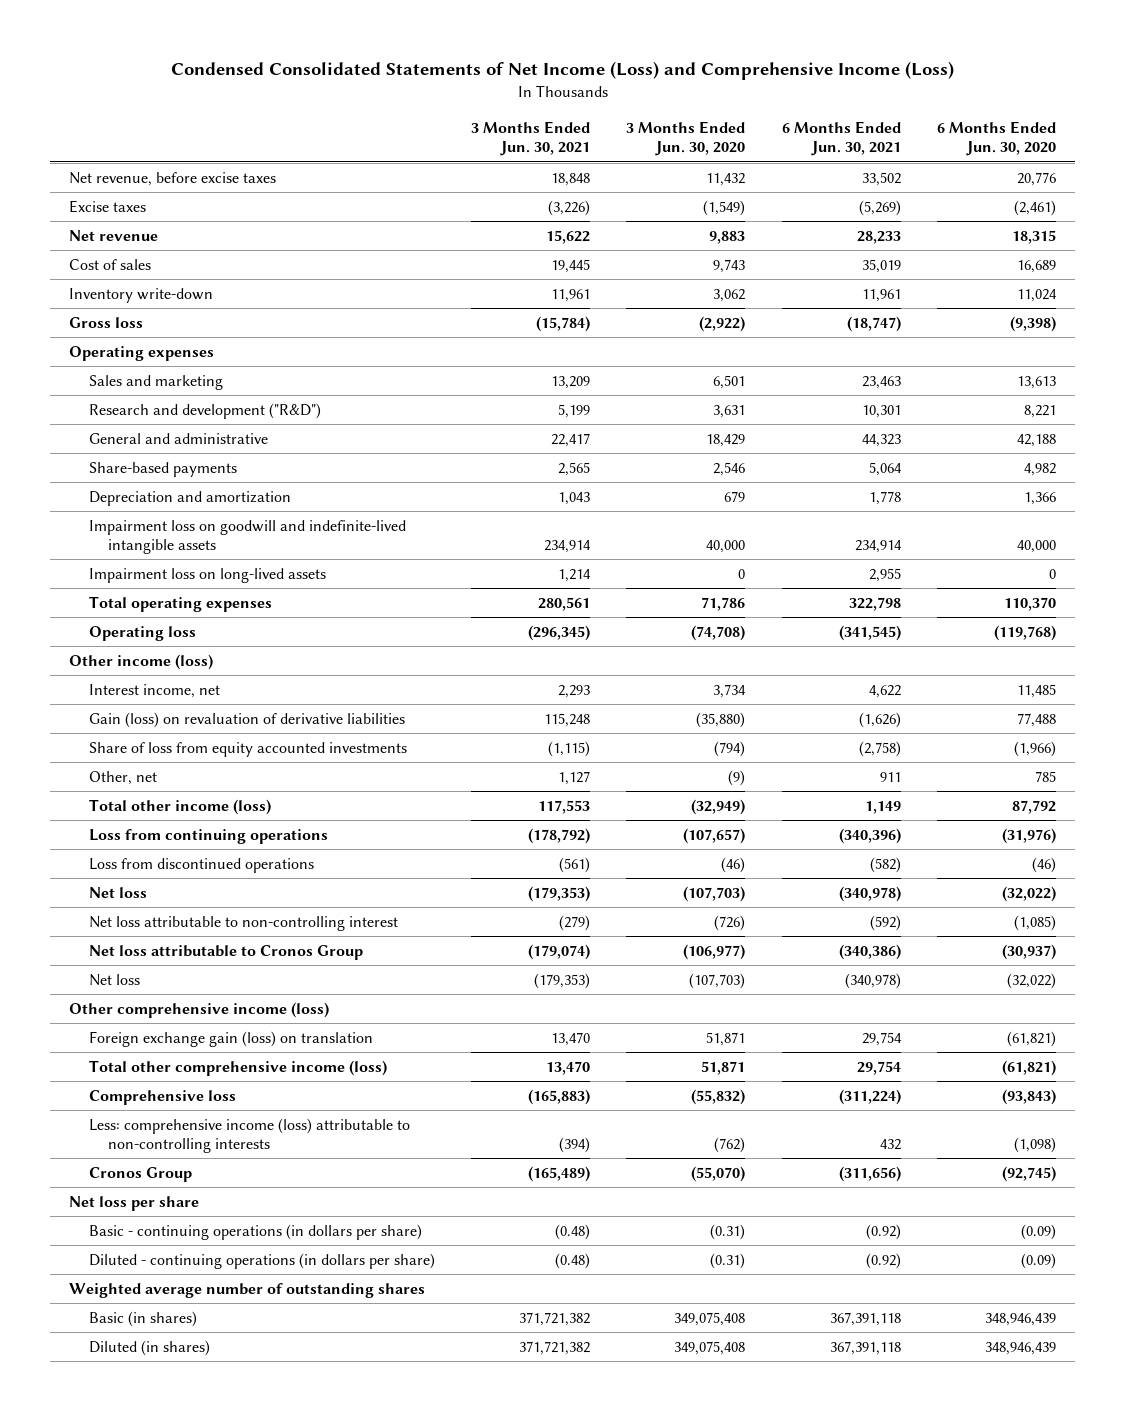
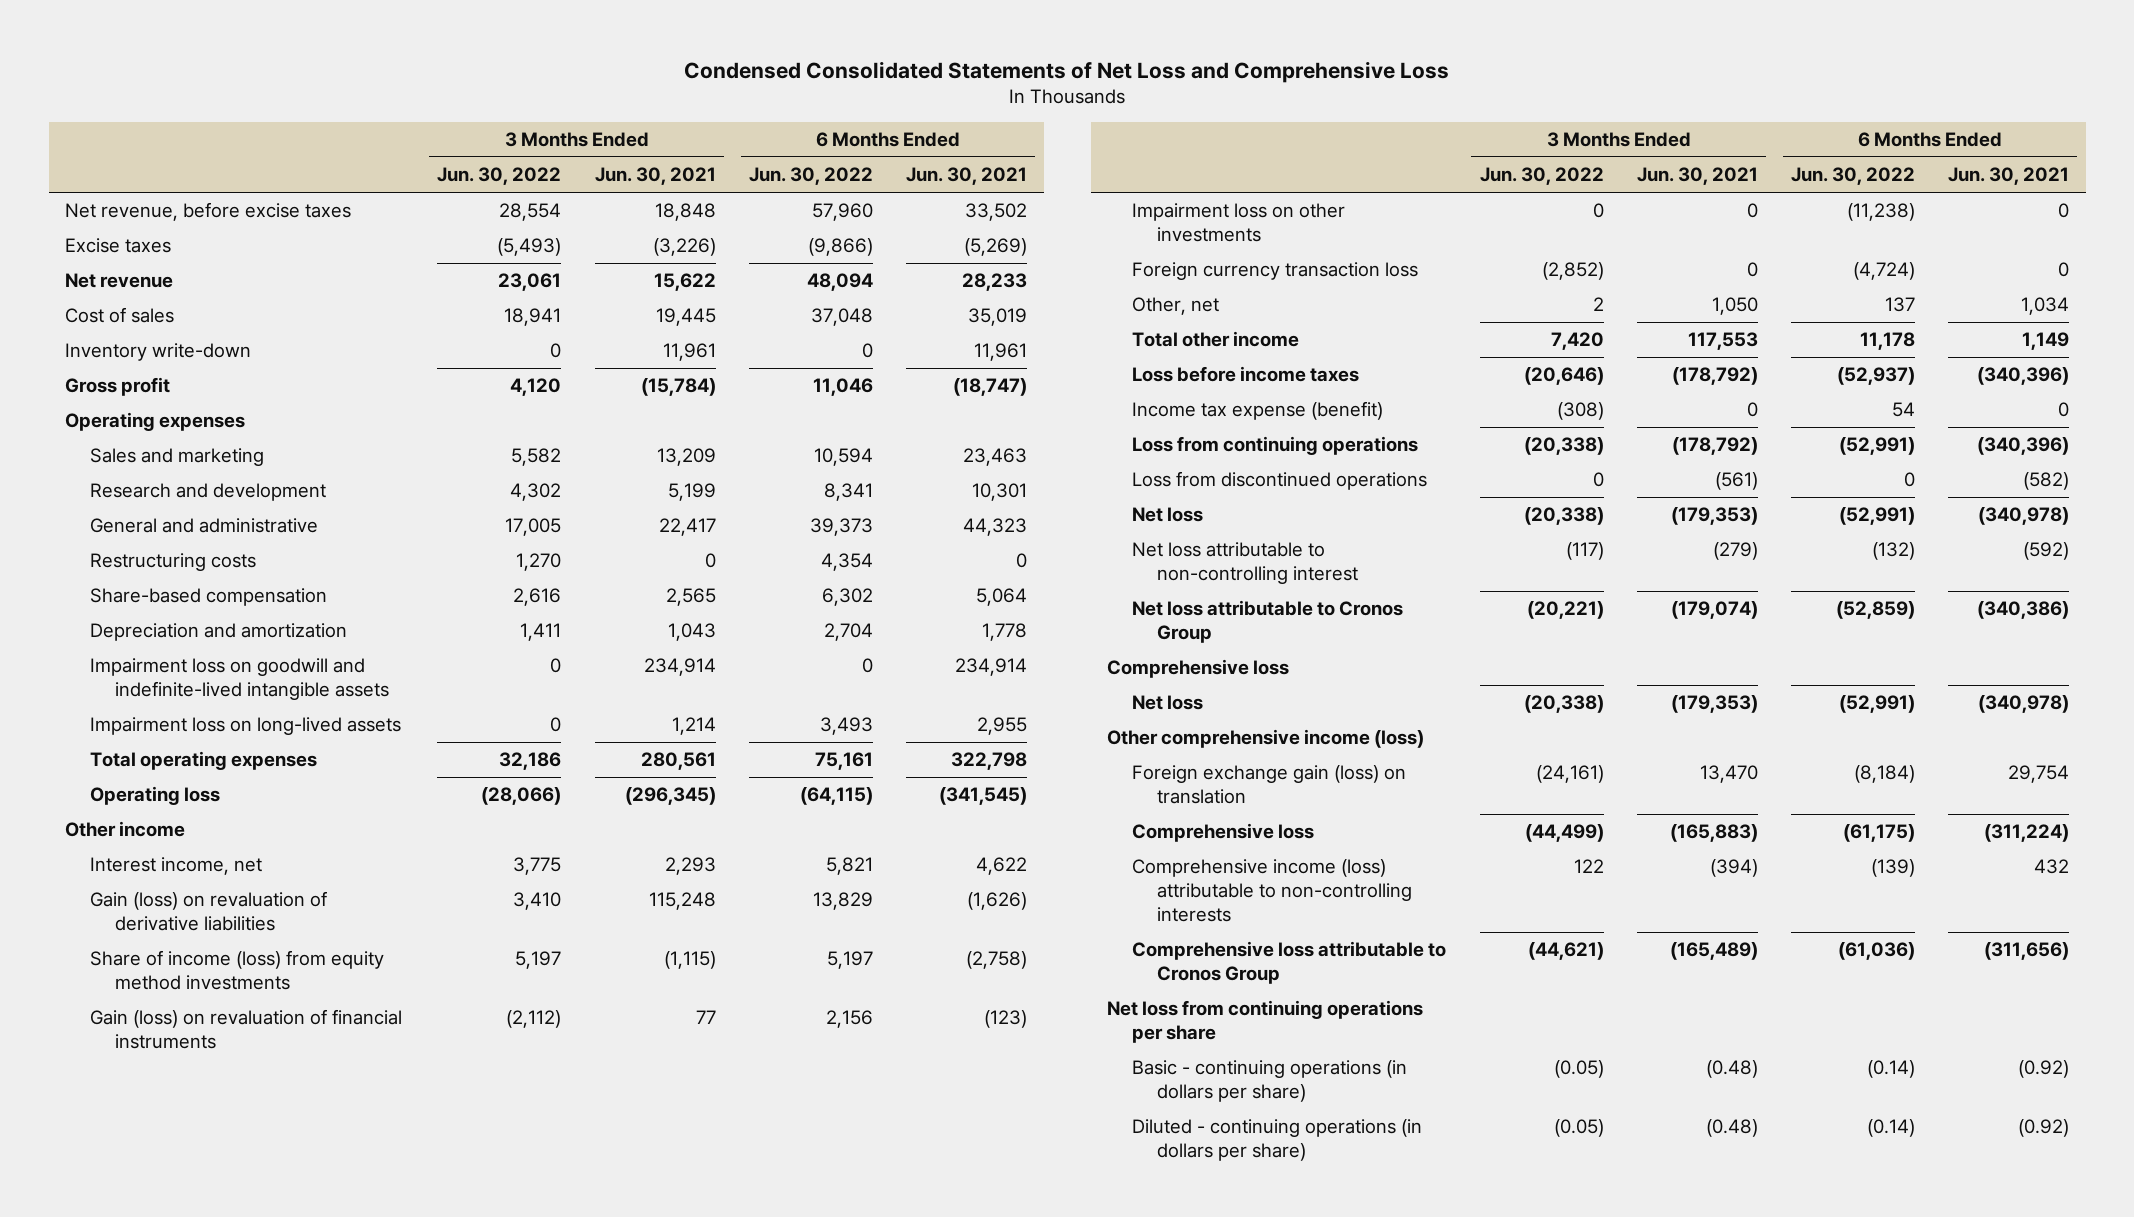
- Condensed Consolidated Statements of Net Income (Loss) and Comprehensive Income (Loss)
+ Condensed Consolidated Statements of Net Loss and Comprehensive Loss
- | 3 Months Ended Jun. 30, 2021 | 3 Months Ended Jun. 30, 2020 | 6 Months Ended Jun. 30, 2021 | 6 Months Ended Jun. 30, 2020
+ | 3 Months Ended Jun. 30, 2022 | 3 Months Ended Jun. 30, 2021 | 6 Months Ended Jun. 30, 2022 | 6 Months Ended Jun. 30, 2021
- Gross loss | (15,784) | (2,922) | (18,747) | (9,398)
+ Gross profit | 4,120 | (15,784) | 11,046 | (18,747)
- Research and development ("R&D") | 5,199 | 3,631 | 10,301 | 8,221
+ Research and development | 4,302 | 5,199 | 8,341 | 10,301
- Share-based payments | 2,565 | 2,546 | 5,064 | 4,982
+ Restructuring costs | 1,270 | 0 | 4,354 | 0
+ Share-based compensation | 2,616 | 2,565 | 6,302 | 5,064
- Other income (loss)
+ Other income
- Share of loss from equity accounted investments | (1,115) | (794) | (2,758) | (1,966)
- Other, net | 1,127 | (9) | 911 | 785
- Total other income (loss) | 117,553 | (32,949) | 1,149 | 87,792
+ Share of income (loss) from equity method investments | 5,197 | (1,115) | 5,197 | (2,758)
+ Gain (loss) on revaluation of financial instruments | (2,112) | 77 | 2,156 | (123)
+ Impairment loss on other investments | 0 | 0 | (11,238) | 0
+ Foreign currency transaction loss | (2,852) | 0 | (4,724) | 0
+ Other, net | 2 | 1,050 | 137 | 1,034
+ Total other income | 7,420 | 117,553 | 11,178 | 1,149
+ Loss before income taxes | (20,646) | (178,792) | (52,937) | (340,396)
+ Income tax expense (benefit) | (308) | 0 | 54 | 0
+ Comprehensive loss
- Total other comprehensive income (loss) | 13,470 | 51,871 | 29,754 | (61,821)
- Less: comprehensive income (loss) attributable to non-controlling interests | (394) | (762) | 432 | (1,098)
- Cronos Group | (165,489) | (55,070) | (311,656) | (92,745)
- Net loss per share
+ Comprehensive income (loss) attributable to non-controlling interests | 122 | (394) | (139) | 432
+ Comprehensive loss attributable to Cronos Group | (44,621) | (165,489) | (61,036) | (311,656)
+ Net loss from continuing operations per share
- Weighted average number of outstanding shares
- Basic (in shares) | 371,721,382 | 349,075,408 | 367,391,118 | 348,946,439
- Diluted (in shares) | 371,721,382 | 349,075,408 | 367,391,118 | 348,946,439

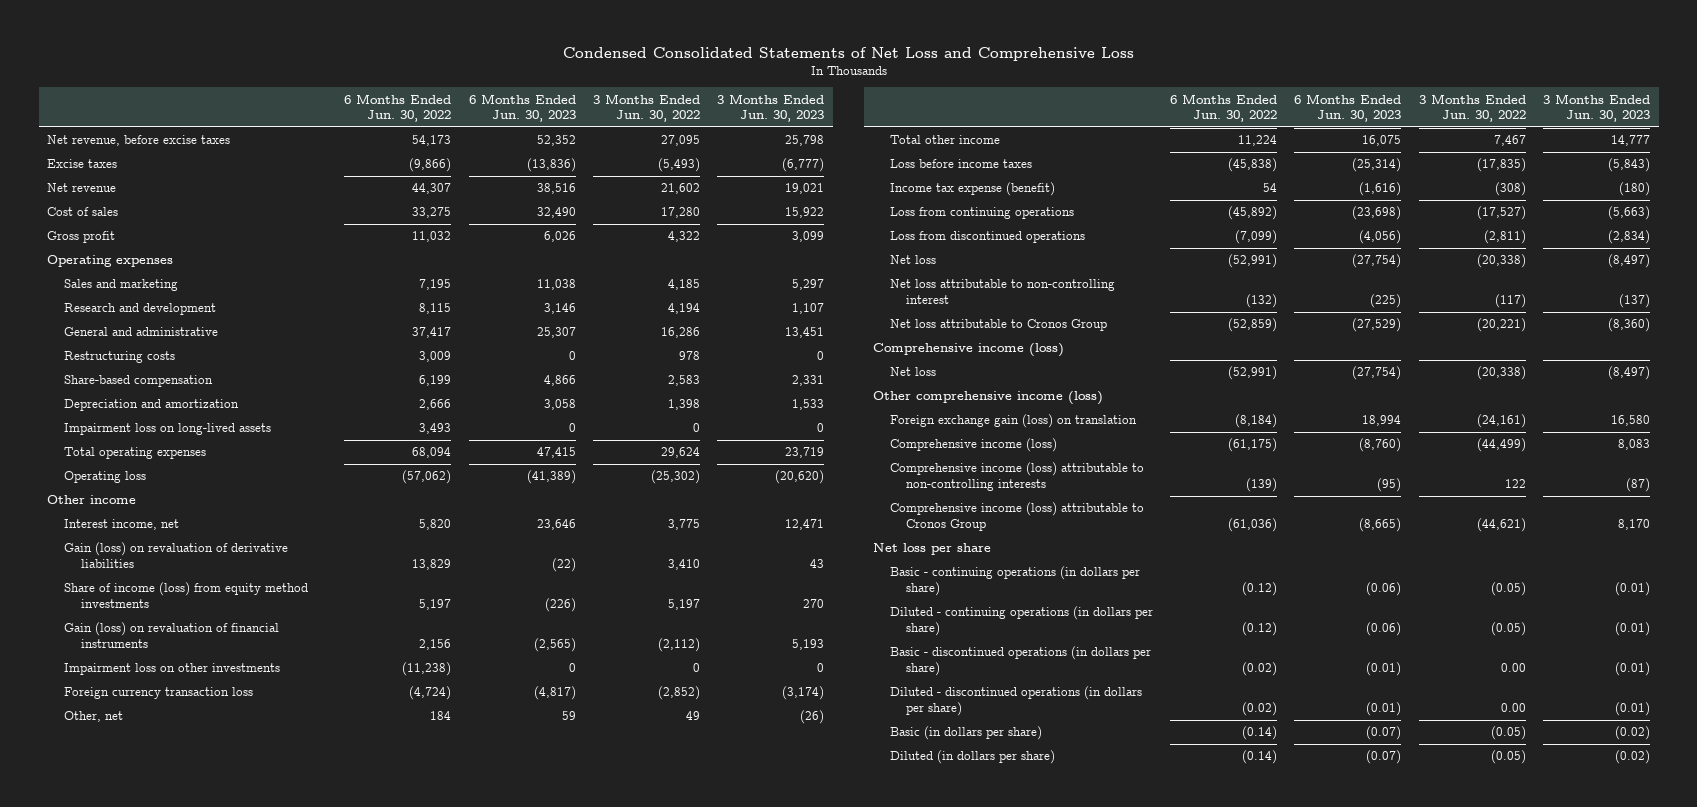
- | 3 Months Ended Jun. 30, 2022 | 3 Months Ended Jun. 30, 2021 | 6 Months Ended Jun. 30, 2022 | 6 Months Ended Jun. 30, 2021
+ | 6 Months Ended Jun. 30, 2022 | 6 Months Ended Jun. 30, 2023 | 3 Months Ended Jun. 30, 2022 | 3 Months Ended Jun. 30, 2023
- Net revenue, before excise taxes | 28,554 | 18,848 | 57,960 | 33,502
+ Net revenue, before excise taxes | 54,173 | 52,352 | 27,095 | 25,798
- Net revenue | 23,061 | 15,622 | 48,094 | 28,233
- Cost of sales | 18,941 | 19,445 | 37,048 | 35,019
- Inventory write-down | 0 | 11,961 | 0 | 11,961
- Gross profit | 4,120 | (15,784) | 11,046 | (18,747)
+ Net revenue | 44,307 | 38,516 | 21,602 | 19,021
+ Cost of sales | 33,275 | 32,490 | 17,280 | 15,922
+ Gross profit | 11,032 | 6,026 | 4,322 | 3,099
- Sales and marketing | 5,582 | 13,209 | 10,594 | 23,463
- Research and development | 4,302 | 5,199 | 8,341 | 10,301
- General and administrative | 17,005 | 22,417 | 39,373 | 44,323
- Restructuring costs | 1,270 | 0 | 4,354 | 0
- Share-based compensation | 2,616 | 2,565 | 6,302 | 5,064
- Depreciation and amortization | 1,411 | 1,043 | 2,704 | 1,778
- Impairment loss on goodwill and indefinite-lived intangible assets | 0 | 234,914 | 0 | 234,914
+ Sales and marketing | 7,195 | 11,038 | 4,185 | 5,297
+ Research and development | 8,115 | 3,146 | 4,194 | 1,107
+ General and administrative | 37,417 | 25,307 | 16,286 | 13,451
+ Restructuring costs | 3,009 | 0 | 978 | 0
+ Share-based compensation | 6,199 | 4,866 | 2,583 | 2,331
+ Depreciation and amortization | 2,666 | 3,058 | 1,398 | 1,533
- Total operating expenses | 32,186 | 280,561 | 75,161 | 322,798
- Operating loss | (28,066) | (296,345) | (64,115) | (341,545)
+ Total operating expenses | 68,094 | 47,415 | 29,624 | 23,719
+ Operating loss | (57,062) | (41,389) | (25,302) | (20,620)
- Interest income, net | 3,775 | 2,293 | 5,821 | 4,622
+ Interest income, net | 5,820 | 23,646 | 3,775 | 12,471
- Other, net | 2 | 1,050 | 137 | 1,034
- Total other income | 7,420 | 117,553 | 11,178 | 1,149
- Loss before income taxes | (20,646) | (178,792) | (52,937) | (340,396)
+ Other, net | 184 | 59 | 49 | (26)
+ Total other income | 11,224 | 16,075 | 7,467 | 14,777
+ Loss before income taxes | (45,838) | (25,314) | (17,835) | (5,843)
- Loss from continuing operations | (20,338) | (178,792) | (52,991) | (340,396)
- Loss from discontinued operations | 0 | (561) | 0 | (582)
+ Loss from continuing operations | (45,892) | (23,698) | (17,527) | (5,663)
+ Loss from discontinued operations | (7,099) | (4,056) | (2,811) | (2,834)
- Comprehensive loss
+ Comprehensive income (loss)
- Comprehensive loss | (44,499) | (165,883) | (61,175) | (311,224)
+ Comprehensive income (loss) | (61,175) | (8,760) | (44,499) | 8,083
- Comprehensive loss attributable to Cronos Group | (44,621) | (165,489) | (61,036) | (311,656)
- Net loss from continuing operations per share
- Basic - continuing operations (in dollars per share) | (0.05) | (0.48) | (0.14) | (0.92)
- Diluted - continuing operations (in dollars per share) | (0.05) | (0.48) | (0.14) | (0.92)
+ Comprehensive income (loss) attributable to Cronos Group | (61,036) | (8,665) | (44,621) | 8,170
+ Net loss per share
+ Basic - continuing operations (in dollars per share) | (0.12) | (0.06) | (0.05) | (0.01)
+ Diluted - continuing operations (in dollars per share) | (0.12) | (0.06) | (0.05) | (0.01)
+ Basic - discontinued operations (in dollars per share) | (0.02) | (0.01) | 0.00 | (0.01)
+ Diluted - discontinued operations (in dollars per share) | (0.02) | (0.01) | 0.00 | (0.01)
+ Basic (in dollars per share) | (0.14) | (0.07) | (0.05) | (0.02)
+ Diluted (in dollars per share) | (0.14) | (0.07) | (0.05) | (0.02)

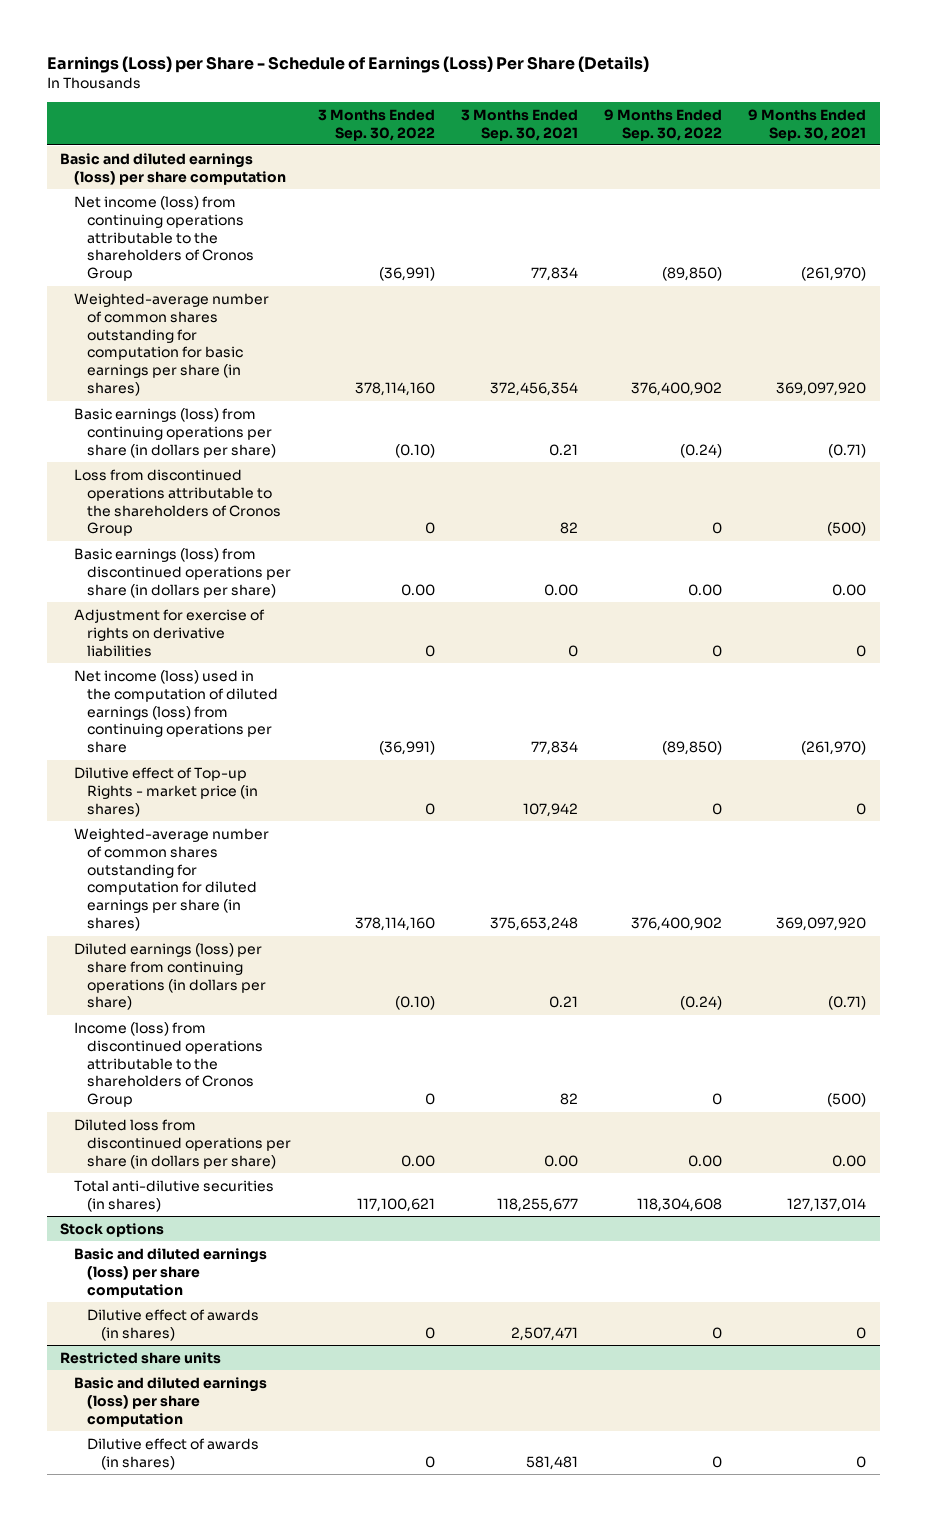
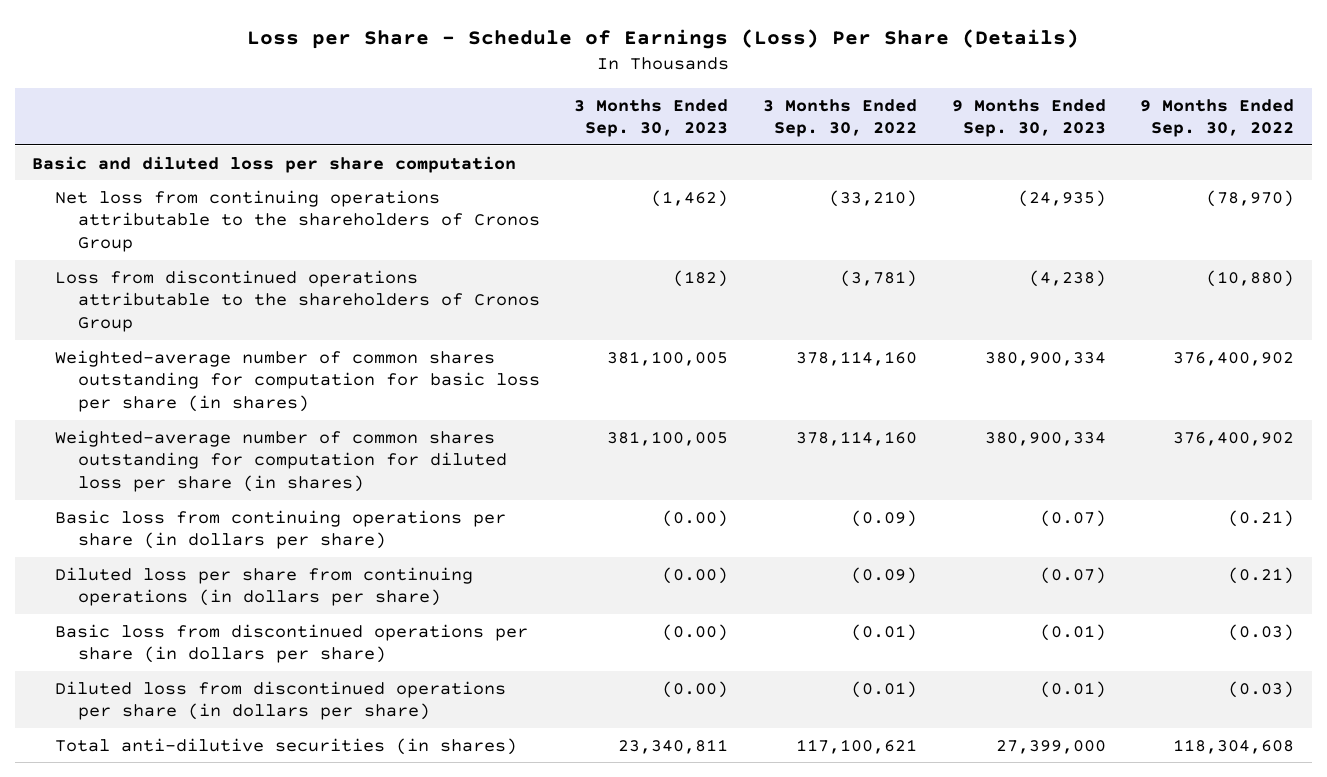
- Earnings (Loss) per Share - Schedule of Earnings (Loss) Per Share (Details)
+ Loss per Share - Schedule of Earnings (Loss) Per Share (Details)
- | 3 Months Ended Sep. 30, 2022 | 3 Months Ended Sep. 30, 2021 | 9 Months Ended Sep. 30, 2022 | 9 Months Ended Sep. 30, 2021
+ | 3 Months Ended Sep. 30, 2023 | 3 Months Ended Sep. 30, 2022 | 9 Months Ended Sep. 30, 2023 | 9 Months Ended Sep. 30, 2022
- Basic and diluted earnings (loss) per share computation
- Net income (loss) from continuing operations attributable to the shareholders of Cronos Group | (36,991) | 77,834 | (89,850) | (261,970)
- Weighted-average number of common shares outstanding for computation for basic earnings per share (in shares) | 378,114,160 | 372,456,354 | 376,400,902 | 369,097,920
- Basic earnings (loss) from continuing operations per share (in dollars per share) | (0.10) | 0.21 | (0.24) | (0.71)
- Loss from discontinued operations attributable to the shareholders of Cronos Group | 0 | 82 | 0 | (500)
- Basic earnings (loss) from discontinued operations per share (in dollars per share) | 0.00 | 0.00 | 0.00 | 0.00
- Adjustment for exercise of rights on derivative liabilities | 0 | 0 | 0 | 0
- Net income (loss) used in the computation of diluted earnings (loss) from continuing operations per share | (36,991) | 77,834 | (89,850) | (261,970)
- Dilutive effect of Top-up Rights - market price (in shares) | 0 | 107,942 | 0 | 0
- Weighted-average number of common shares outstanding for computation for diluted earnings per share (in shares) | 378,114,160 | 375,653,248 | 376,400,902 | 369,097,920
- Diluted earnings (loss) per share from continuing operations (in dollars per share) | (0.10) | 0.21 | (0.24) | (0.71)
- Income (loss) from discontinued operations attributable to the shareholders of Cronos Group | 0 | 82 | 0 | (500)
- Diluted loss from discontinued operations per share (in dollars per share) | 0.00 | 0.00 | 0.00 | 0.00
+ Basic and diluted loss per share computation
+ Net loss from continuing operations attributable to the shareholders of Cronos Group | (1,462) | (33,210) | (24,935) | (78,970)
+ Loss from discontinued operations attributable to the shareholders of Cronos Group | (182) | (3,781) | (4,238) | (10,880)
+ Weighted-average number of common shares outstanding for computation for basic loss per share (in shares) | 381,100,005 | 378,114,160 | 380,900,334 | 376,400,902
+ Weighted-average number of common shares outstanding for computation for diluted loss per share (in shares) | 381,100,005 | 378,114,160 | 380,900,334 | 376,400,902
+ Basic loss from continuing operations per share (in dollars per share) | (0.00) | (0.09) | (0.07) | (0.21)
+ Diluted loss per share from continuing operations (in dollars per share) | (0.00) | (0.09) | (0.07) | (0.21)
+ Basic loss from discontinued operations per share (in dollars per share) | (0.00) | (0.01) | (0.01) | (0.03)
+ Diluted loss from discontinued operations per share (in dollars per share) | (0.00) | (0.01) | (0.01) | (0.03)
- Stock options
- Basic and diluted earnings (loss) per share computation
- Dilutive effect of awards (in shares) | 0 | 2,507,471 | 0 | 0
- Restricted share units
- Basic and diluted earnings (loss) per share computation
- Dilutive effect of awards (in shares) | 0 | 581,481 | 0 | 0

